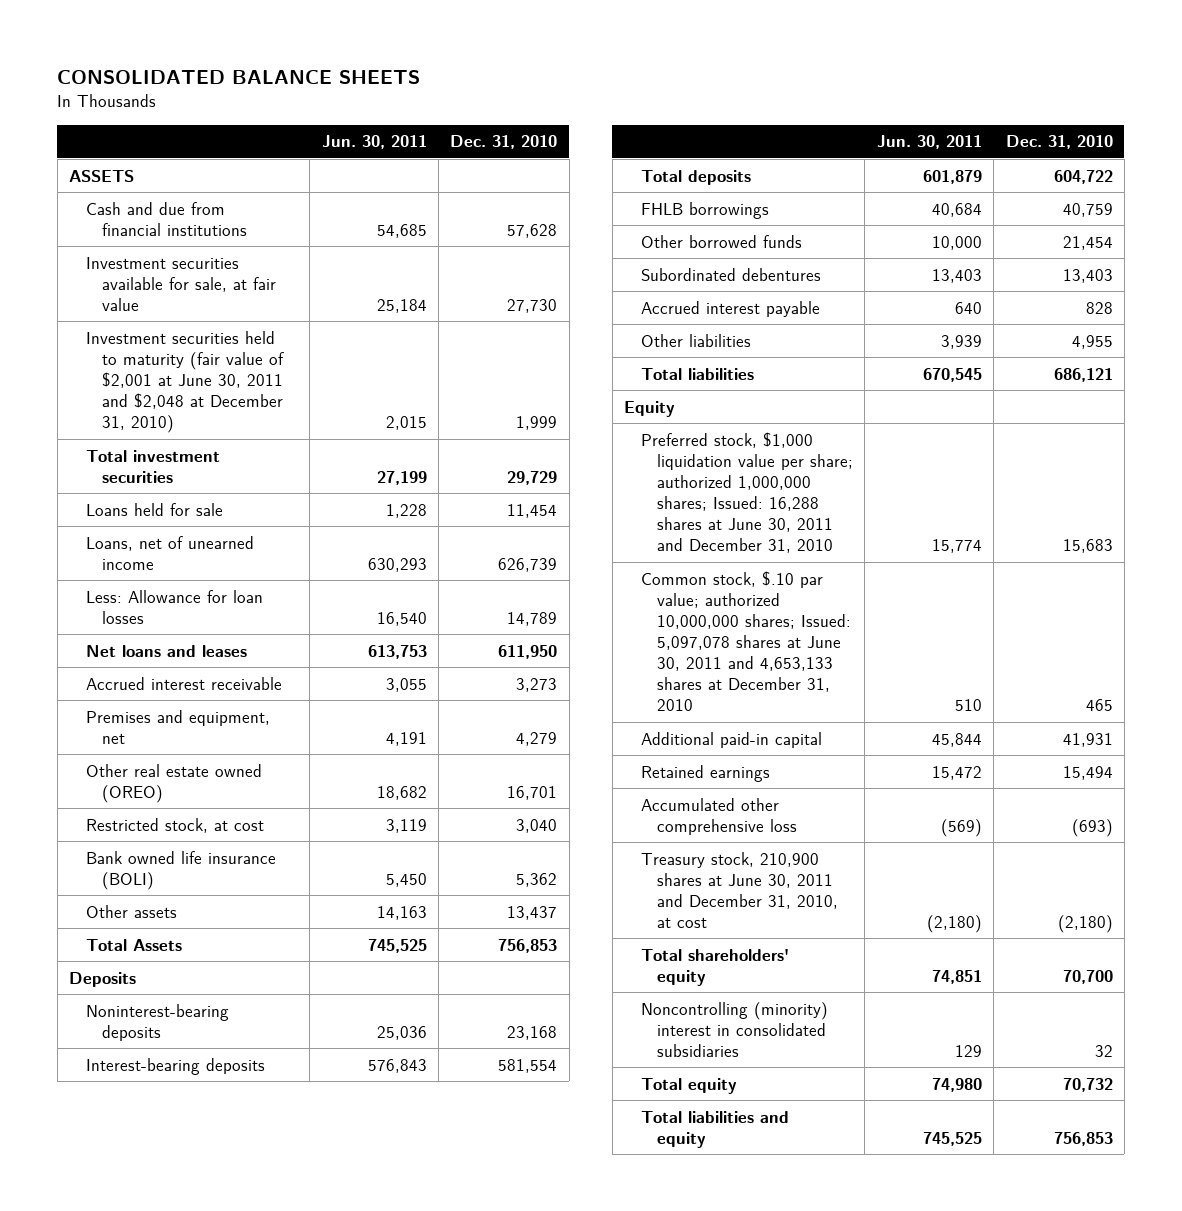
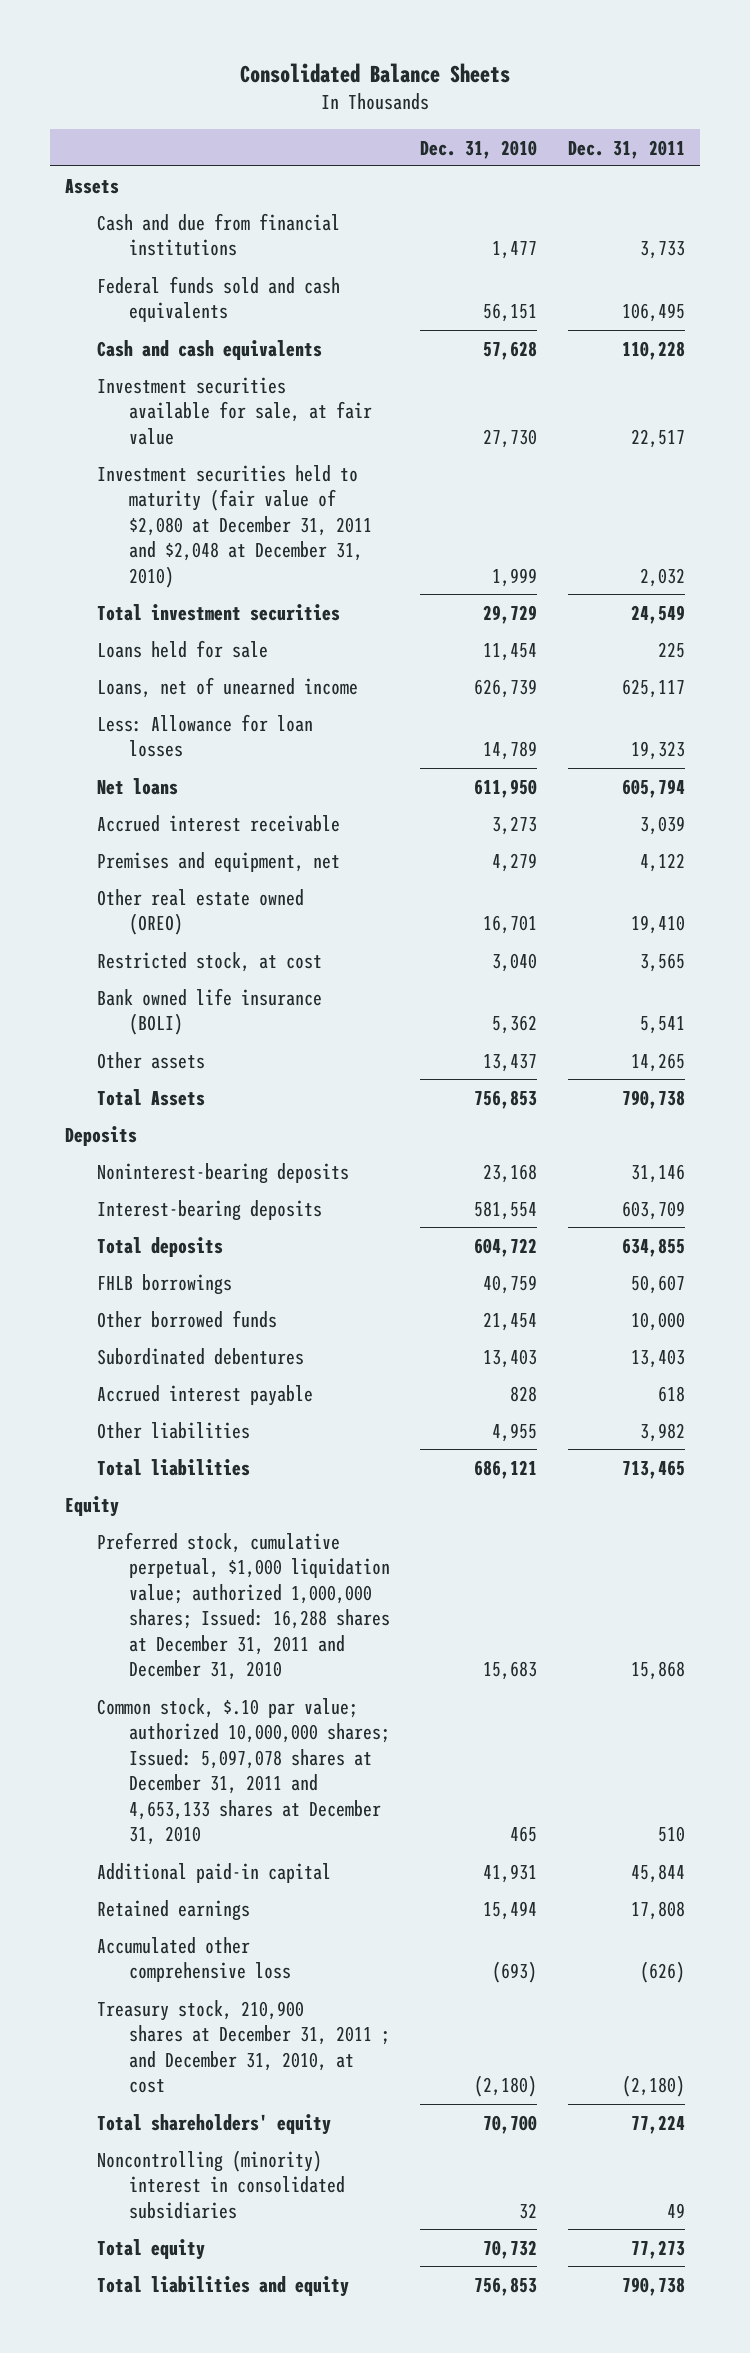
- CONSOLIDATED BALANCE SHEETS
+ Consolidated Balance Sheets
- | Jun. 30, 2011 | Dec. 31, 2010
+ | Dec. 31, 2010 | Dec. 31, 2011
- ASSETS
- Cash and due from financial institutions | 54,685 | 57,628
+ Assets
+ Cash and due from financial institutions | 1,477 | 3,733
+ Federal funds sold and cash equivalents | 56,151 | 106,495
+ Cash and cash equivalents | 57,628 | 110,228
- Investment securities held to maturity (fair value of $2,001 at June 30, 2011 and $2,048 at December 31, 2010) | 2,015 | 1,999
+ Investment securities held to maturity (fair value of $2,080 at December 31, 2011 and $2,048 at December 31, 2010) | 1,999 | 2,032
- Net loans and leases | 613,753 | 611,950
+ Net loans | 611,950 | 605,794
- Preferred stock, $1,000 liquidation value per share; authorized 1,000,000 shares; Issued: 16,288 shares at June 30, 2011 and December 31, 2010 | 15,774 | 15,683
- Common stock, $.10 par value; authorized 10,000,000 shares; Issued: 5,097,078 shares at June 30, 2011 and 4,653,133 shares at December 31, 2010 | 510 | 465
+ Preferred stock, cumulative perpetual, $1,000 liquidation value; authorized 1,000,000 shares; Issued: 16,288 shares at December 31, 2011 and December 31, 2010 | 15,683 | 15,868
+ Common stock, $.10 par value; authorized 10,000,000 shares; Issued: 5,097,078 shares at December 31, 2011 and 4,653,133 shares at December 31, 2010 | 465 | 510
- Treasury stock, 210,900 shares at June 30, 2011 and December 31, 2010, at cost | (2,180) | (2,180)
+ Treasury stock, 210,900 shares at December 31, 2011 ; and December 31, 2010, at cost | (2,180) | (2,180)

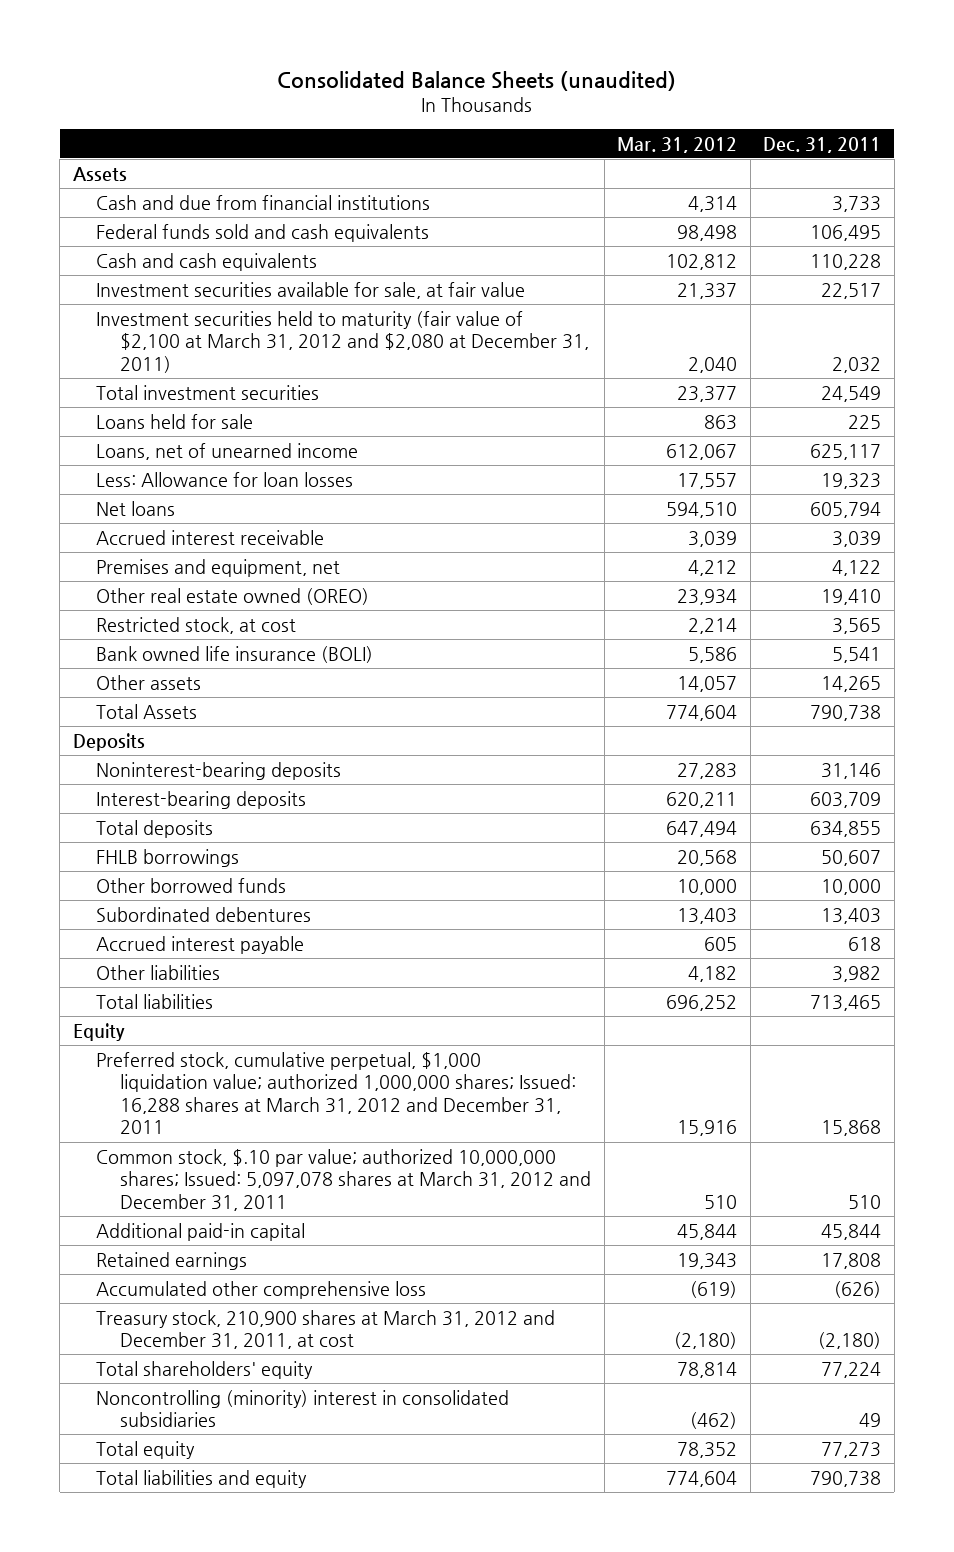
- Consolidated Balance Sheets
+ Consolidated Balance Sheets (unaudited)
- | Dec. 31, 2010 | Dec. 31, 2011
+ | Mar. 31, 2012 | Dec. 31, 2011
- Investment securities held to maturity (fair value of $2,080 at December 31, 2011 and $2,048 at December 31, 2010) | 1,999 | 2,032
+ Investment securities held to maturity (fair value of $2,100 at March 31, 2012 and $2,080 at December 31, 2011) | 2,040 | 2,032
- Preferred stock, cumulative perpetual, $1,000 liquidation value; authorized 1,000,000 shares; Issued: 16,288 shares at December 31, 2011 and December 31, 2010 | 15,683 | 15,868
- Common stock, $.10 par value; authorized 10,000,000 shares; Issued: 5,097,078 shares at December 31, 2011 and 4,653,133 shares at December 31, 2010 | 465 | 510
+ Preferred stock, cumulative perpetual, $1,000 liquidation value; authorized 1,000,000 shares; Issued: 16,288 shares at March 31, 2012 and December 31, 2011 | 15,916 | 15,868
+ Common stock, $.10 par value; authorized 10,000,000 shares; Issued: 5,097,078 shares at March 31, 2012 and December 31, 2011 | 510 | 510
- Treasury stock, 210,900 shares at December 31, 2011 ; and December 31, 2010, at cost | (2,180) | (2,180)
+ Treasury stock, 210,900 shares at March 31, 2012 and December 31, 2011, at cost | (2,180) | (2,180)

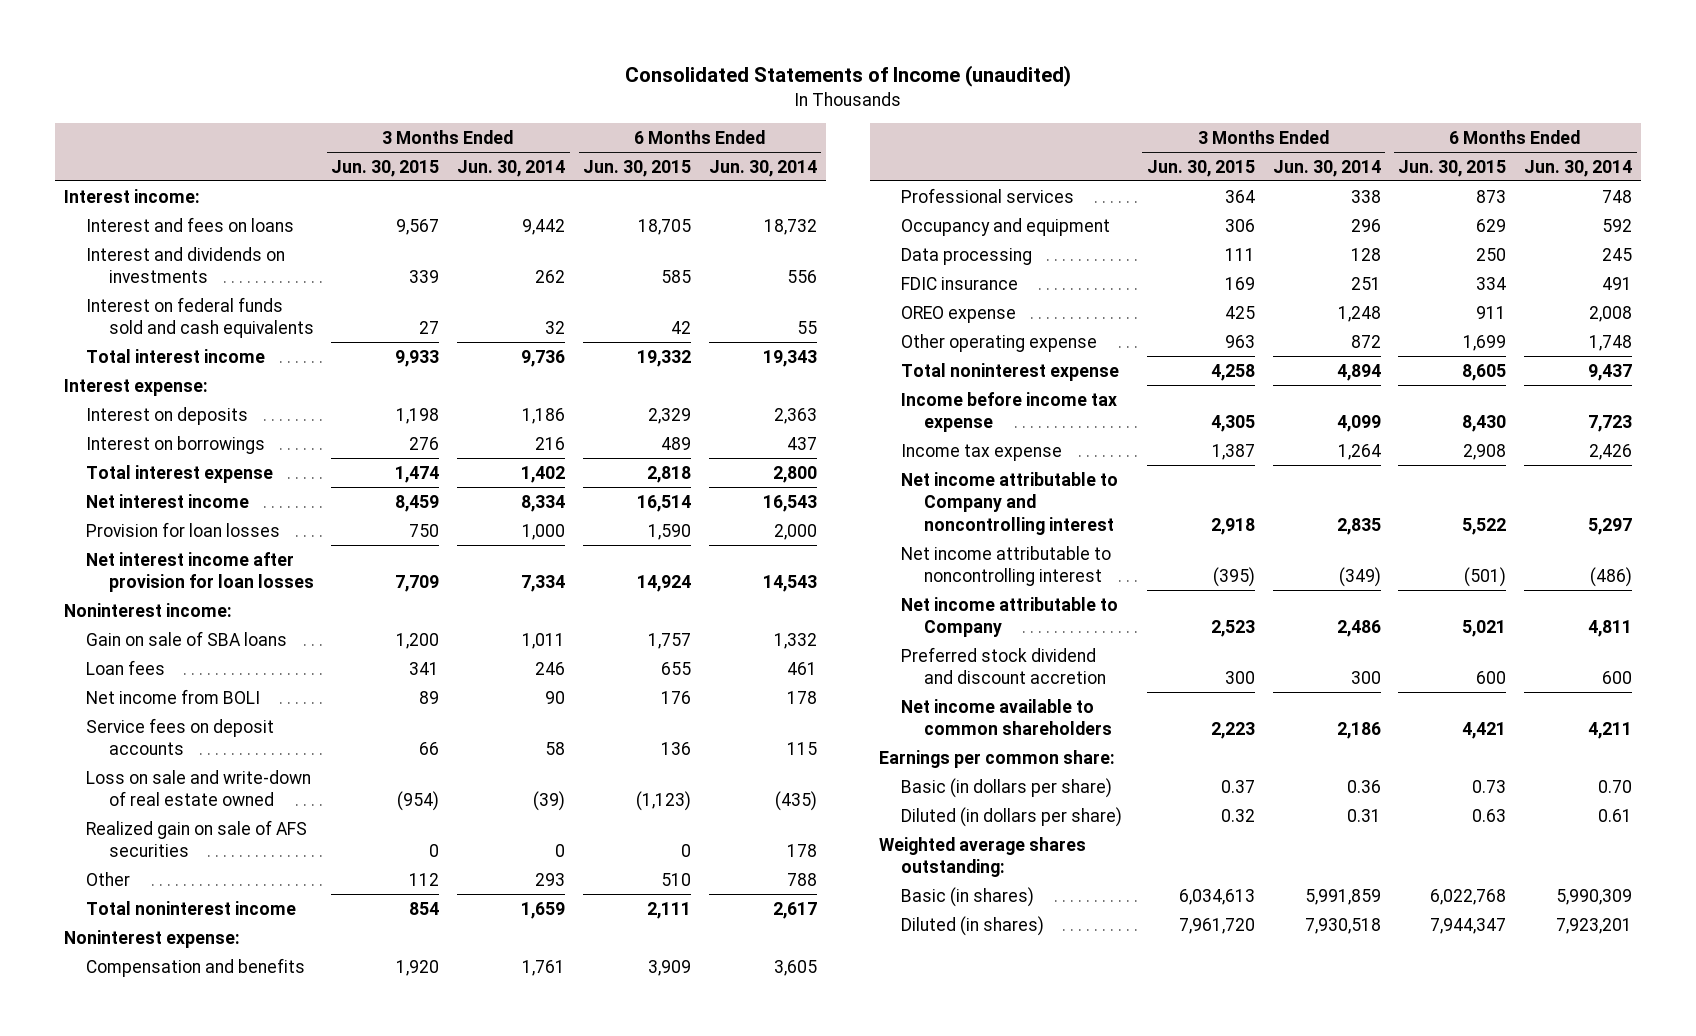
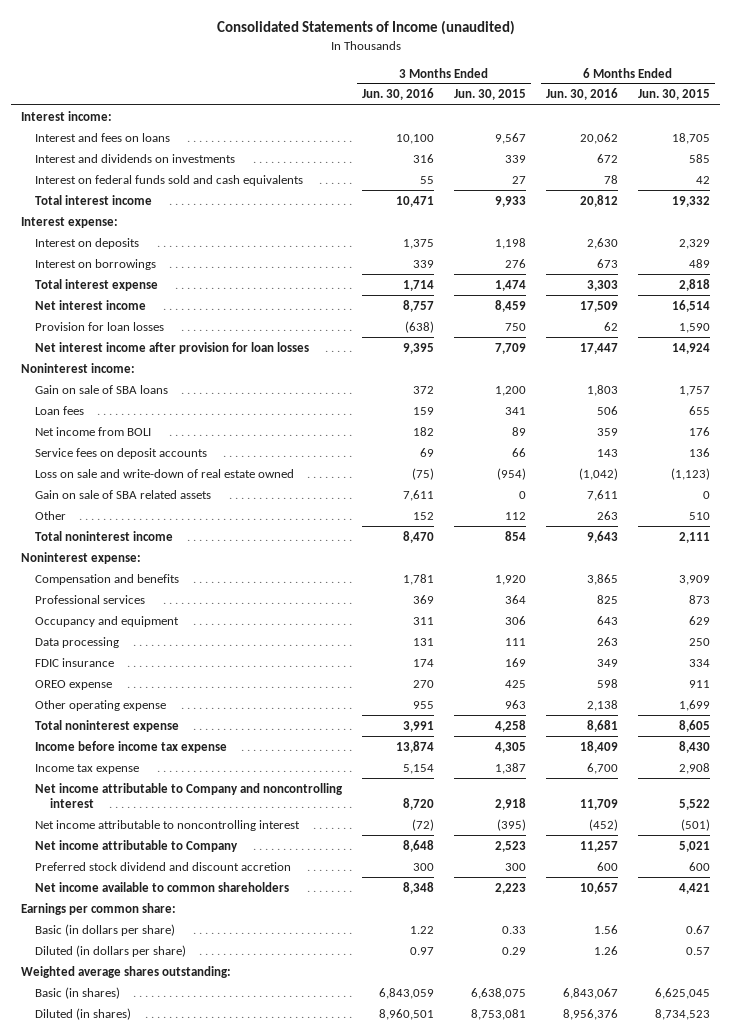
- | 3 Months Ended Jun. 30, 2015 | 3 Months Ended Jun. 30, 2014 | 6 Months Ended Jun. 30, 2015 | 6 Months Ended Jun. 30, 2014
+ | 3 Months Ended Jun. 30, 2016 | 3 Months Ended Jun. 30, 2015 | 6 Months Ended Jun. 30, 2016 | 6 Months Ended Jun. 30, 2015
- Realized gain on sale of AFS securities | 0 | 0 | 0 | 178
+ Gain on sale of SBA related assets | 7,611 | 0 | 7,611 | 0
- Basic (in dollars per share) | 0.37 | 0.36 | 0.73 | 0.70
- Diluted (in dollars per share) | 0.32 | 0.31 | 0.63 | 0.61
+ Basic (in dollars per share) | 1.22 | 0.33 | 1.56 | 0.67
+ Diluted (in dollars per share) | 0.97 | 0.29 | 1.26 | 0.57
- Basic (in shares) | 6,034,613 | 5,991,859 | 6,022,768 | 5,990,309
- Diluted (in shares) | 7,961,720 | 7,930,518 | 7,944,347 | 7,923,201
+ Basic (in shares) | 6,843,059 | 6,638,075 | 6,843,067 | 6,625,045
+ Diluted (in shares) | 8,960,501 | 8,753,081 | 8,956,376 | 8,734,523

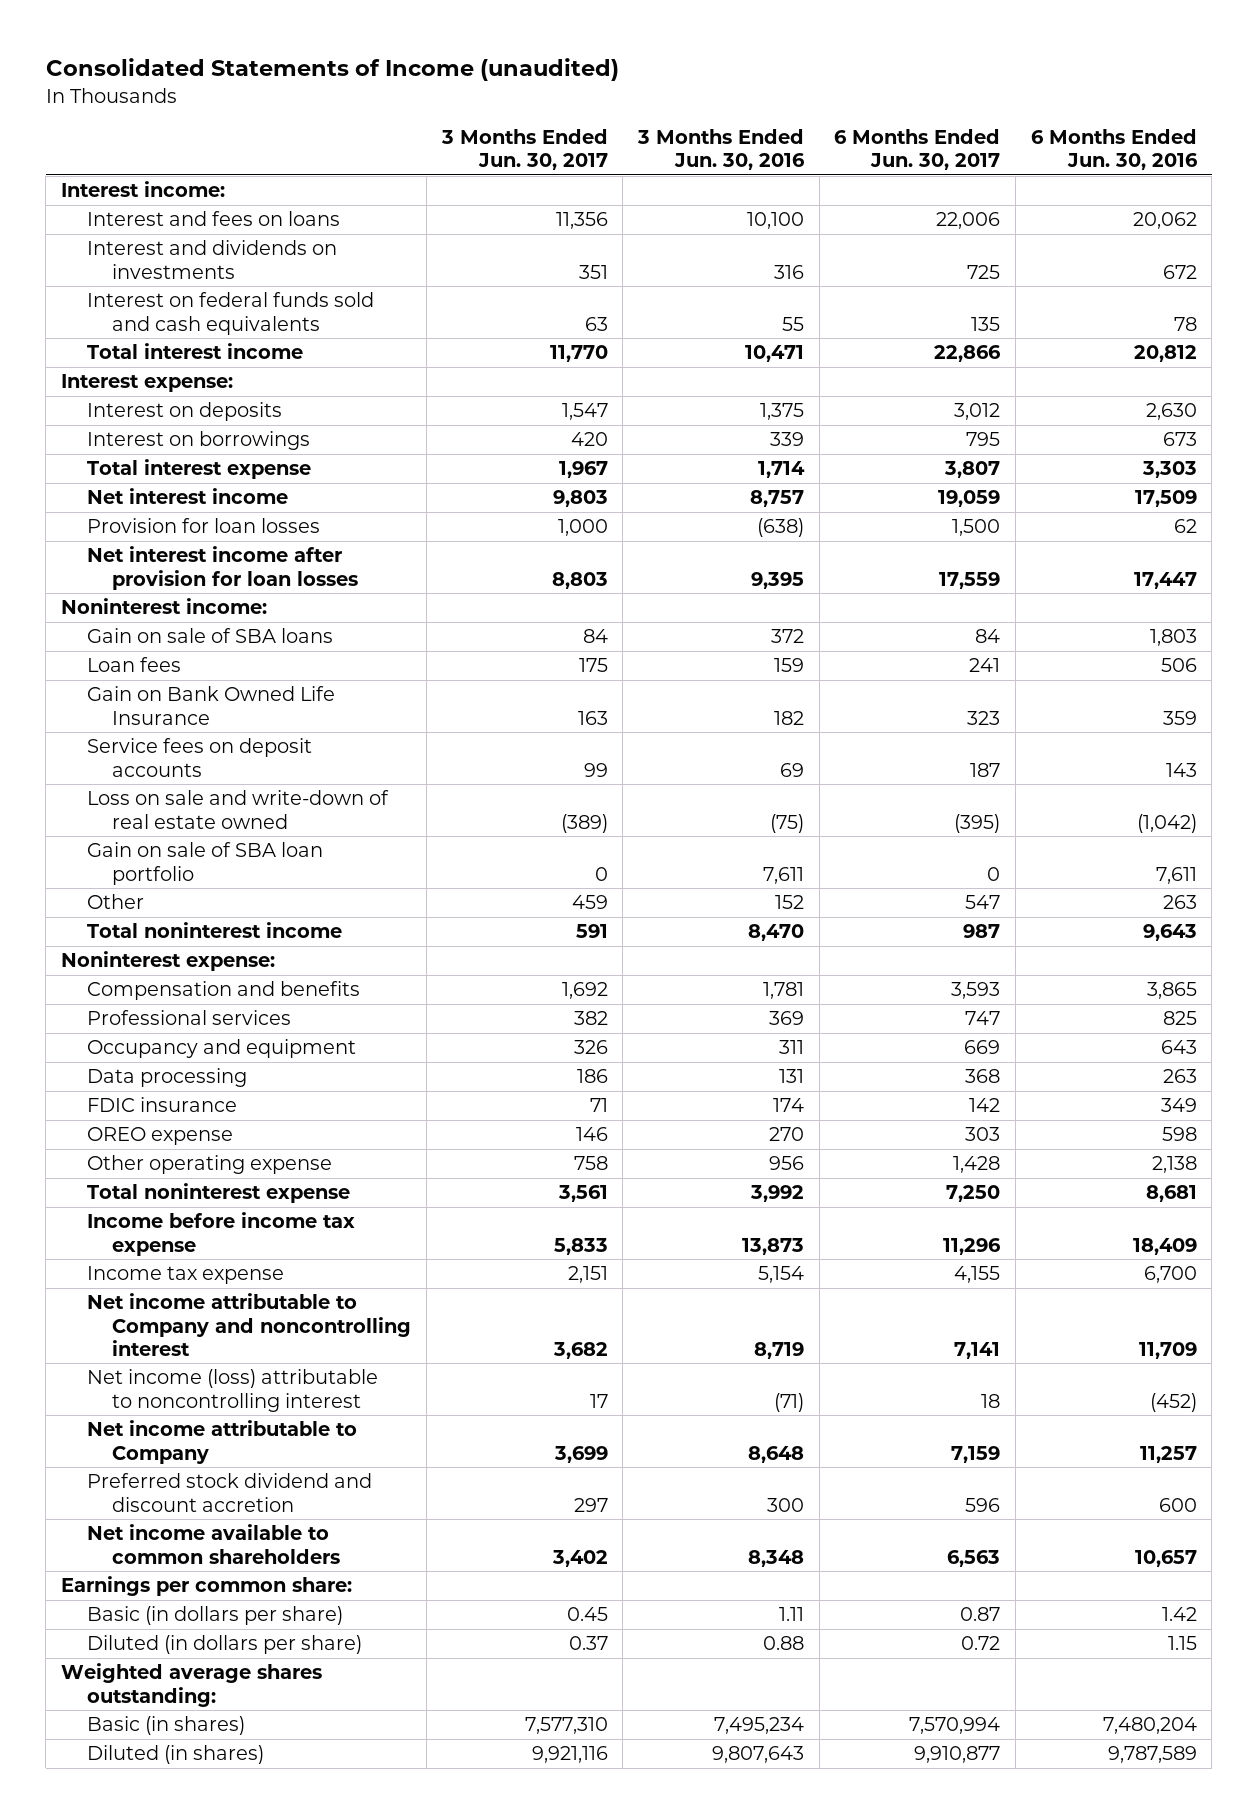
- | 3 Months Ended Jun. 30, 2016 | 3 Months Ended Jun. 30, 2015 | 6 Months Ended Jun. 30, 2016 | 6 Months Ended Jun. 30, 2015
+ | 3 Months Ended Jun. 30, 2017 | 3 Months Ended Jun. 30, 2016 | 6 Months Ended Jun. 30, 2017 | 6 Months Ended Jun. 30, 2016
- Net income from BOLI | 182 | 89 | 359 | 176
+ Gain on Bank Owned Life Insurance | 163 | 182 | 323 | 359
- Gain on sale of SBA related assets | 7,611 | 0 | 7,611 | 0
+ Gain on sale of SBA loan portfolio | 0 | 7,611 | 0 | 7,611
- Other operating expense | 955 | 963 | 2,138 | 1,699
- Total noninterest expense | 3,991 | 4,258 | 8,681 | 8,605
- Income before income tax expense | 13,874 | 4,305 | 18,409 | 8,430
+ Other operating expense | 758 | 956 | 1,428 | 2,138
+ Total noninterest expense | 3,561 | 3,992 | 7,250 | 8,681
+ Income before income tax expense | 5,833 | 13,873 | 11,296 | 18,409
- Net income attributable to Company and noncontrolling interest | 8,720 | 2,918 | 11,709 | 5,522
- Net income attributable to noncontrolling interest | (72) | (395) | (452) | (501)
+ Net income attributable to Company and noncontrolling interest | 3,682 | 8,719 | 7,141 | 11,709
+ Net income (loss) attributable to noncontrolling interest | 17 | (71) | 18 | (452)
- Basic (in dollars per share) | 1.22 | 0.33 | 1.56 | 0.67
- Diluted (in dollars per share) | 0.97 | 0.29 | 1.26 | 0.57
+ Basic (in dollars per share) | 0.45 | 1.11 | 0.87 | 1.42
+ Diluted (in dollars per share) | 0.37 | 0.88 | 0.72 | 1.15
- Basic (in shares) | 6,843,059 | 6,638,075 | 6,843,067 | 6,625,045
- Diluted (in shares) | 8,960,501 | 8,753,081 | 8,956,376 | 8,734,523
+ Basic (in shares) | 7,577,310 | 7,495,234 | 7,570,994 | 7,480,204
+ Diluted (in shares) | 9,921,116 | 9,807,643 | 9,910,877 | 9,787,589

